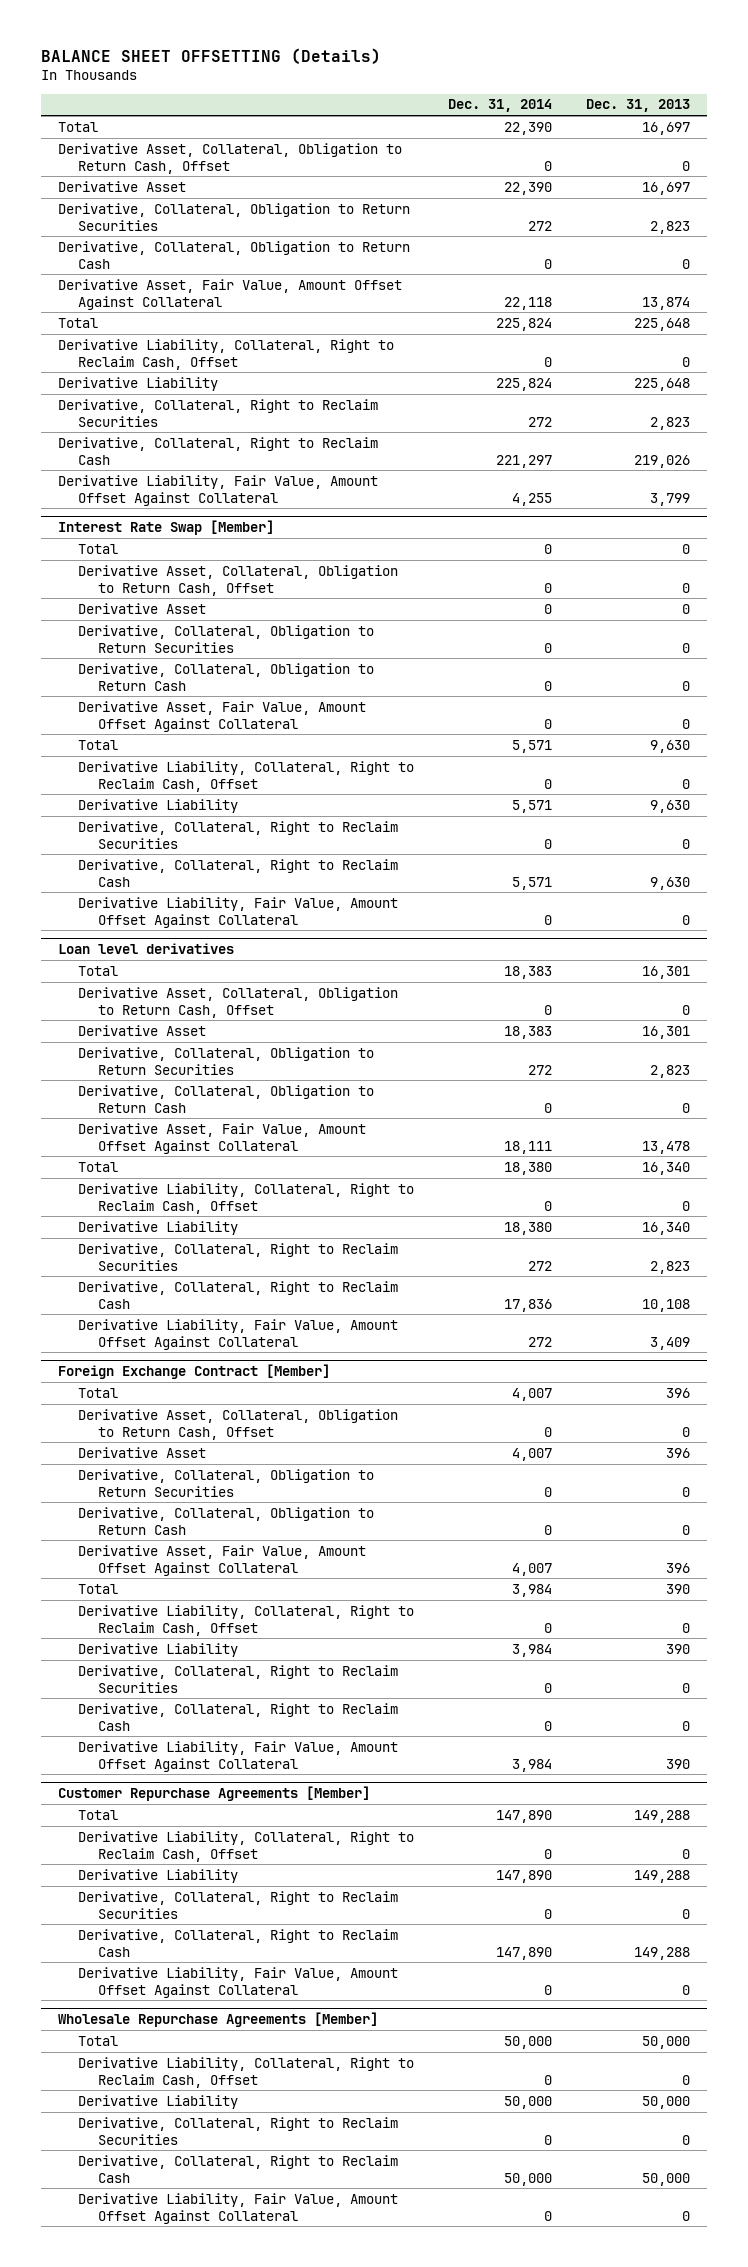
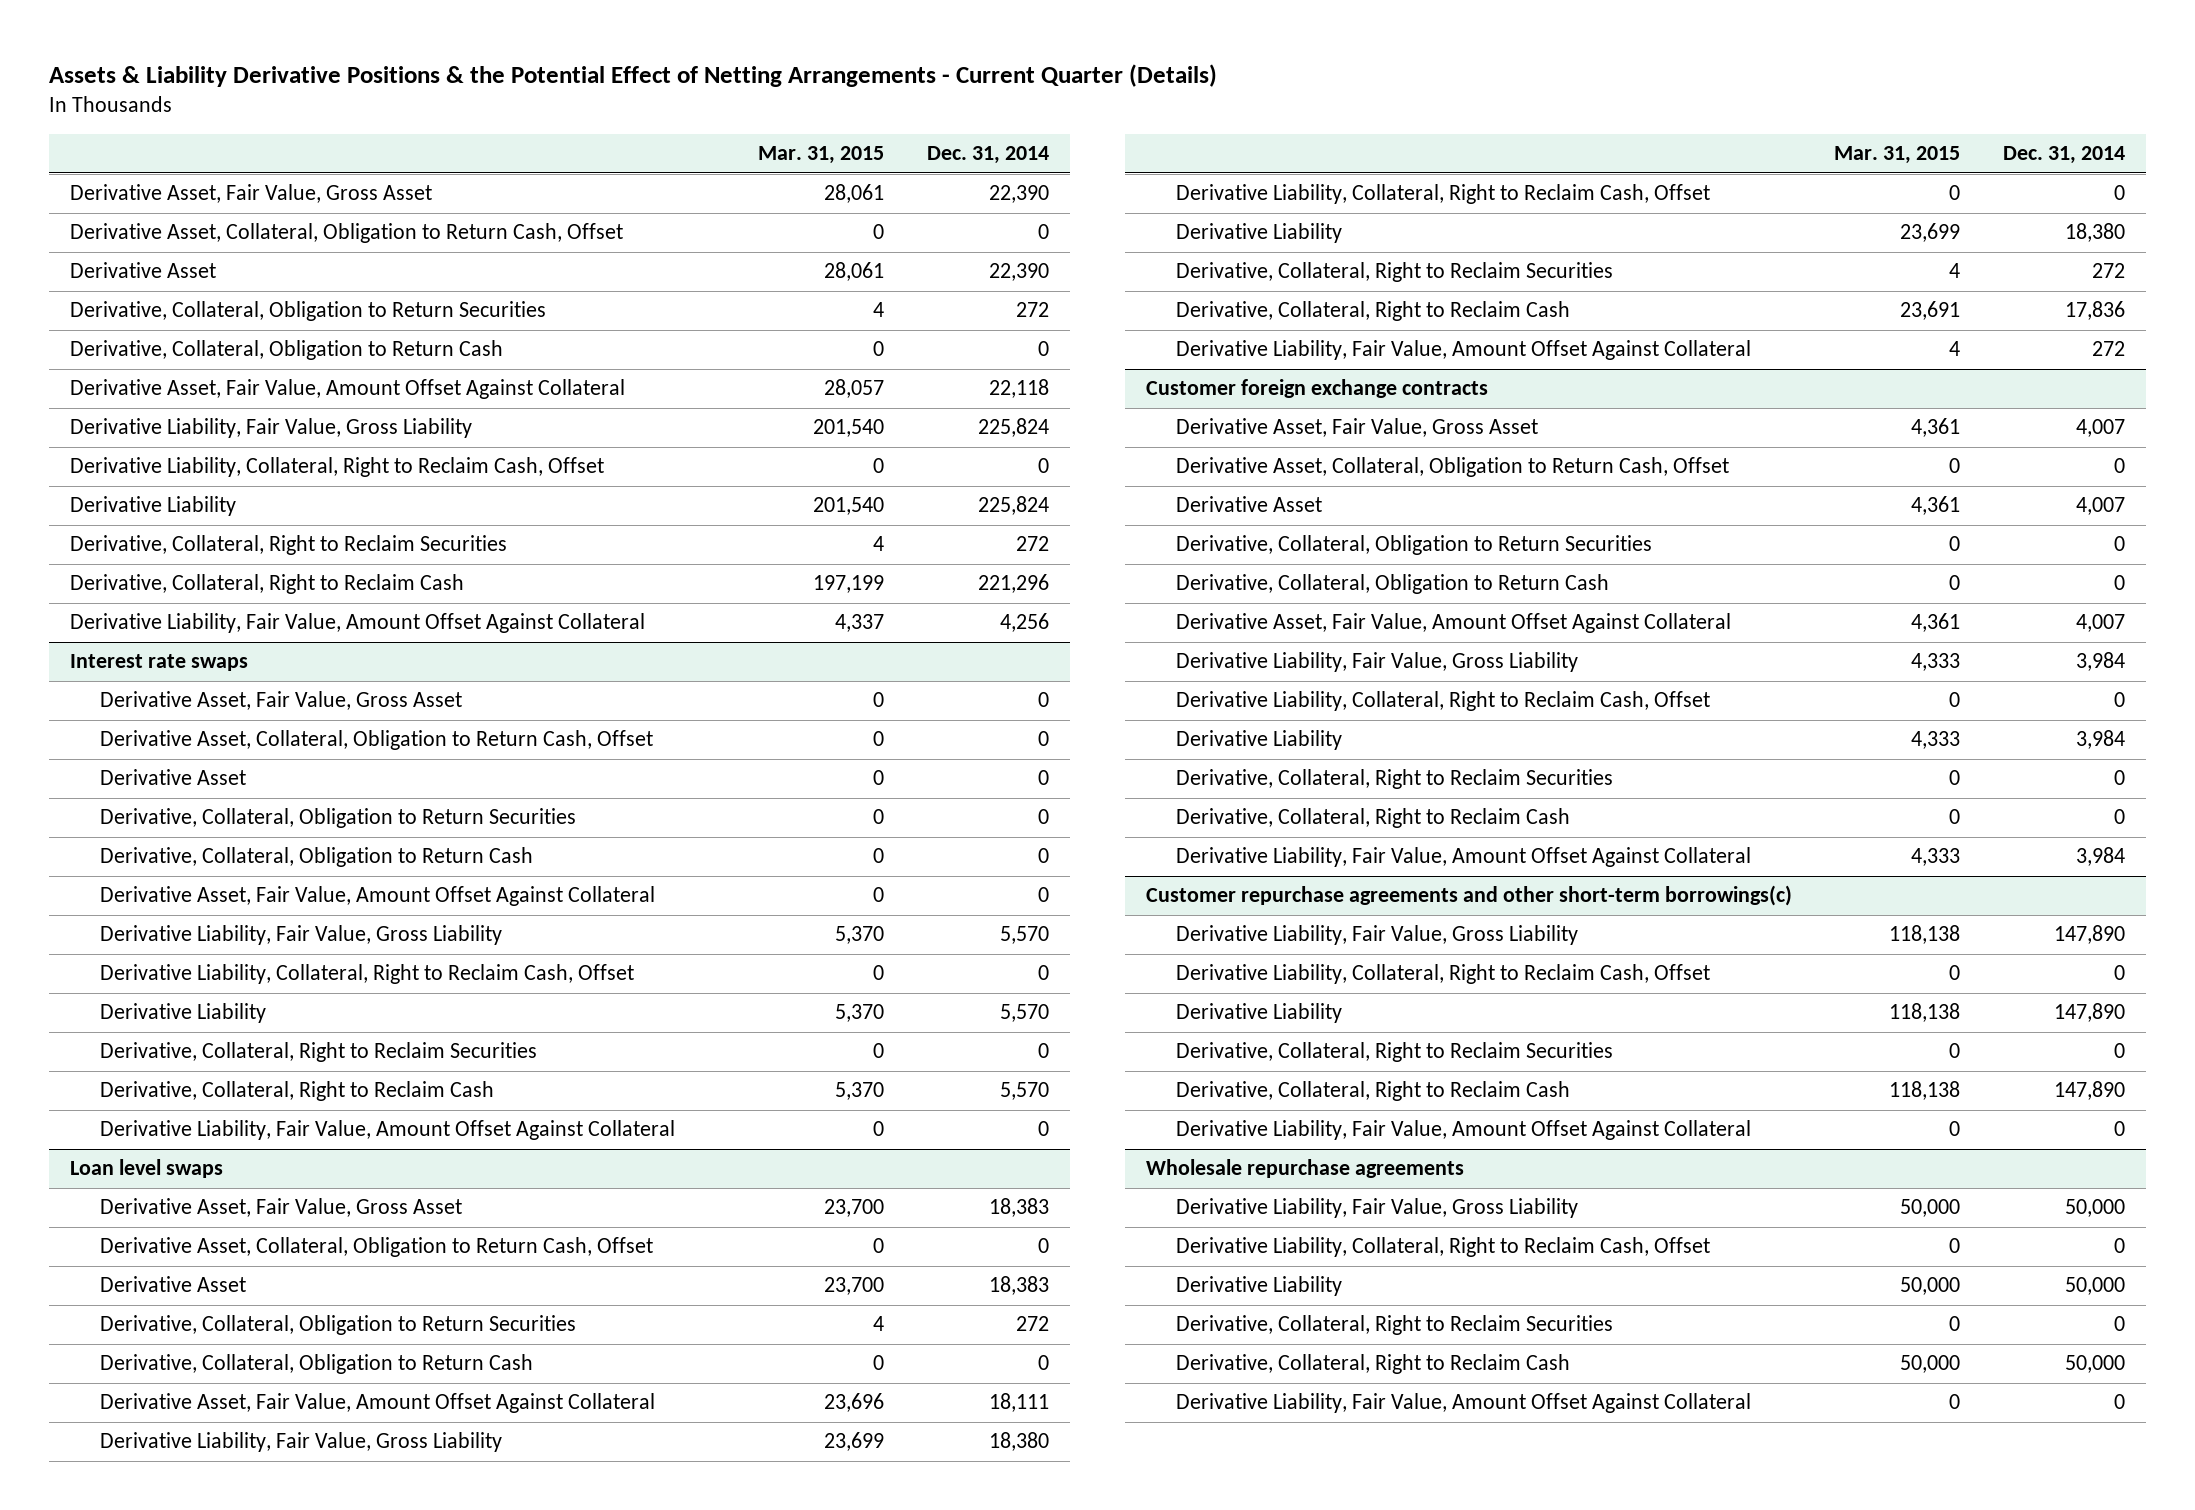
- BALANCE SHEET OFFSETTING (Details)
+ Assets & Liability Derivative Positions & the Potential Effect of Netting Arrangements - Current Quarter (Details)
- | Dec. 31, 2014 | Dec. 31, 2013
+ | Mar. 31, 2015 | Dec. 31, 2014
- Total | 22,390 | 16,697
+ Derivative Asset, Fair Value, Gross Asset | 28,061 | 22,390
- Total | 225,824 | 225,648
+ Derivative Liability, Fair Value, Gross Liability | 201,540 | 225,824
- Derivative, Collateral, Right to Reclaim Cash | 221,297 | 219,026
- Derivative Liability, Fair Value, Amount Offset Against Collateral | 4,255 | 3,799
- Interest Rate Swap [Member]
- Total | 0 | 0
+ Derivative, Collateral, Right to Reclaim Cash | 197,199 | 221,296
+ Derivative Liability, Fair Value, Amount Offset Against Collateral | 4,337 | 4,256
+ Interest rate swaps
+ Derivative Asset, Fair Value, Gross Asset | 0 | 0
- Total | 5,571 | 9,630
+ Derivative Liability, Fair Value, Gross Liability | 5,370 | 5,570
- Derivative Liability | 5,571 | 9,630
+ Derivative Liability | 5,370 | 5,570
- Derivative, Collateral, Right to Reclaim Cash | 5,571 | 9,630
+ Derivative, Collateral, Right to Reclaim Cash | 5,370 | 5,570
- Loan level derivatives
- Total | 18,383 | 16,301
+ Loan level swaps
+ Derivative Asset, Fair Value, Gross Asset | 23,700 | 18,383
- Total | 18,380 | 16,340
+ Derivative Liability, Fair Value, Gross Liability | 23,699 | 18,380
- Foreign Exchange Contract [Member]
- Total | 4,007 | 396
+ Customer foreign exchange contracts
+ Derivative Asset, Fair Value, Gross Asset | 4,361 | 4,007
- Total | 3,984 | 390
+ Derivative Liability, Fair Value, Gross Liability | 4,333 | 3,984
- Customer Repurchase Agreements [Member]
- Total | 147,890 | 149,288
+ Customer repurchase agreements and other short-term borrowings(c)
+ Derivative Liability, Fair Value, Gross Liability | 118,138 | 147,890
- Wholesale Repurchase Agreements [Member]
- Total | 50,000 | 50,000
+ Wholesale repurchase agreements
+ Derivative Liability, Fair Value, Gross Liability | 50,000 | 50,000

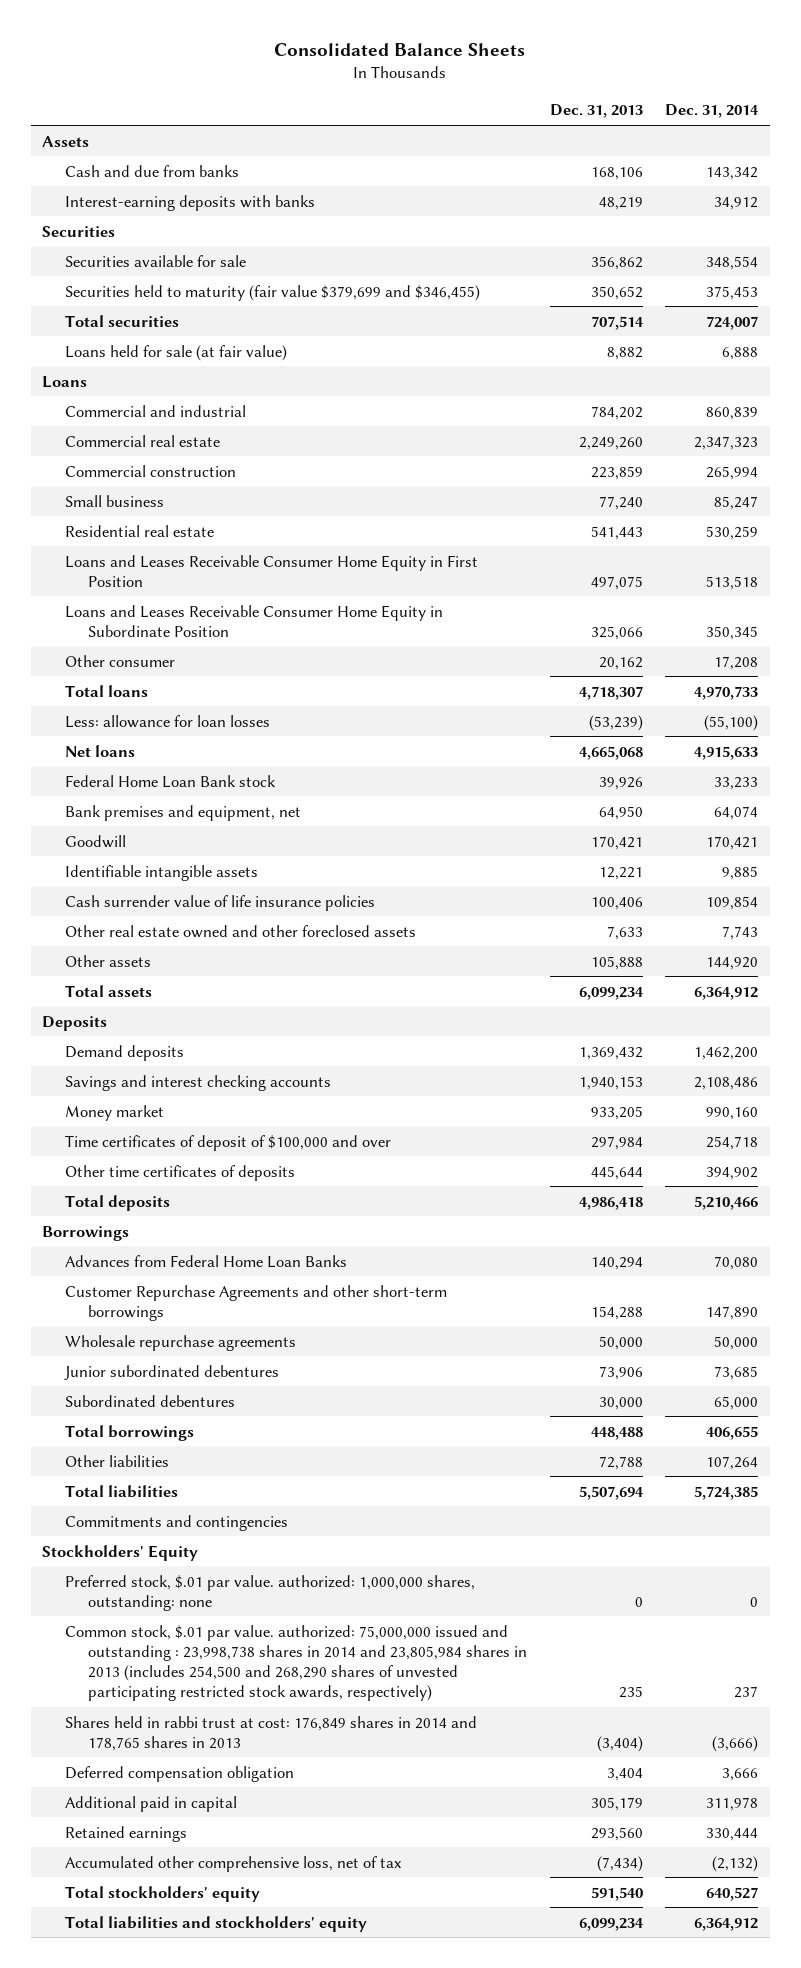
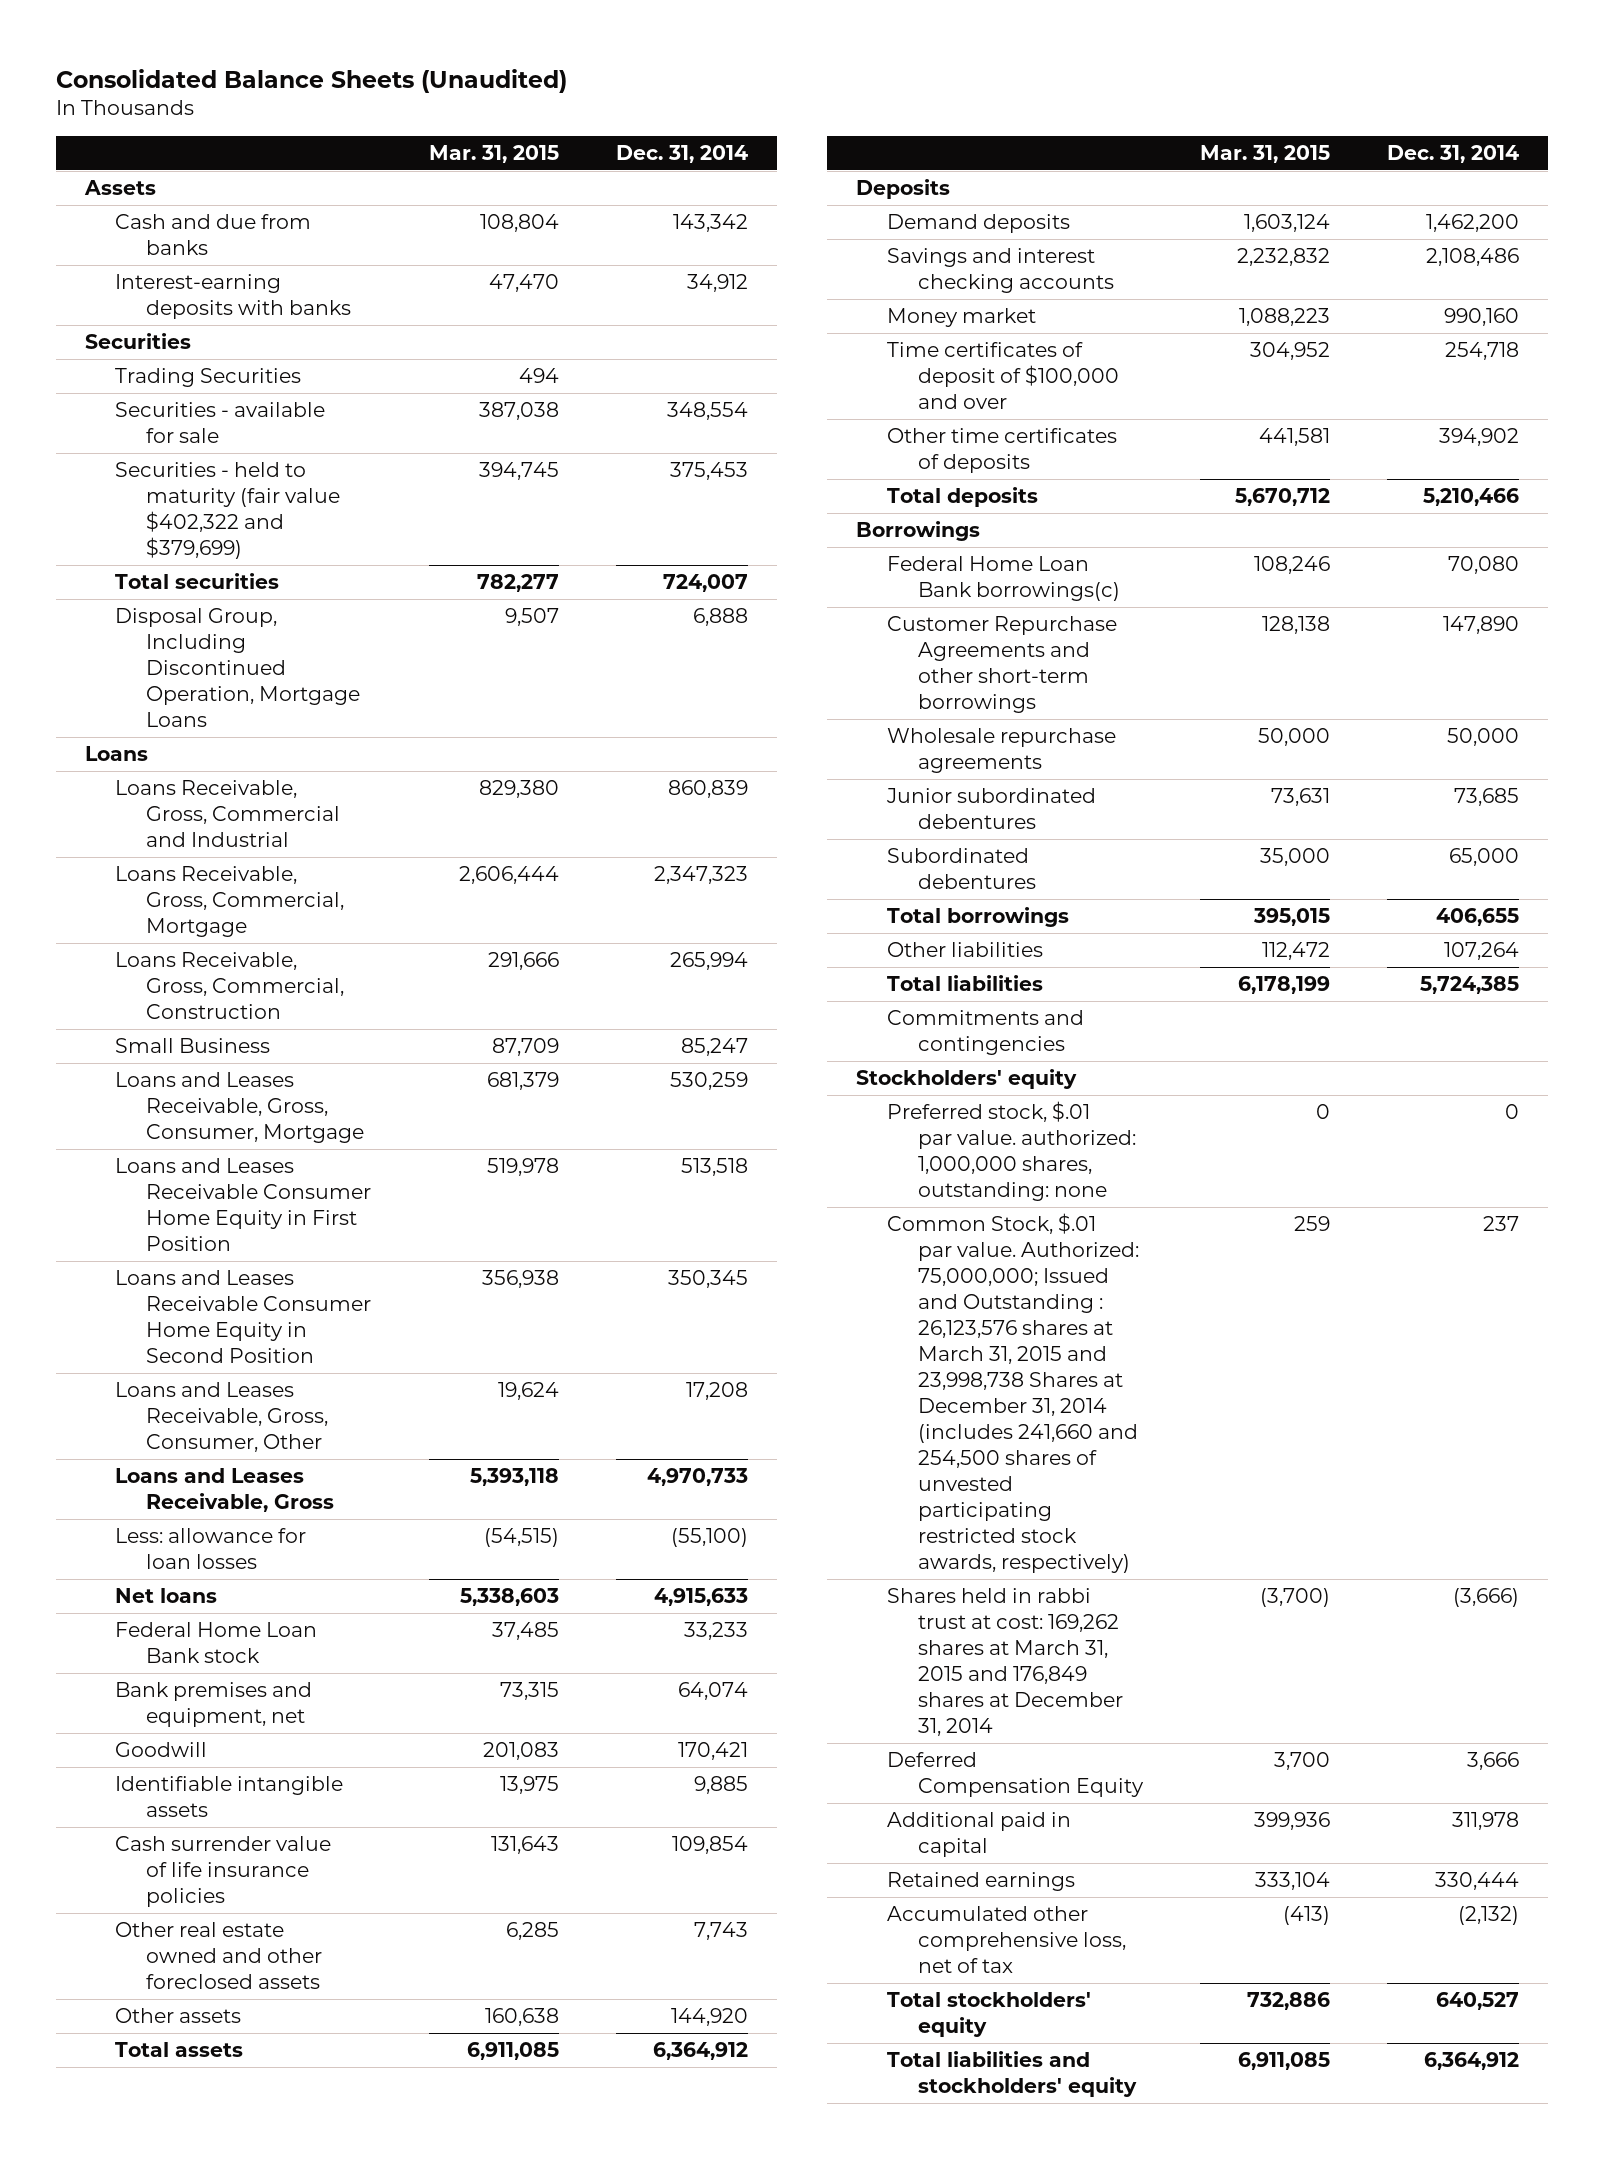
- Consolidated Balance Sheets
+ Consolidated Balance Sheets (Unaudited)
- | Dec. 31, 2013 | Dec. 31, 2014
+ | Mar. 31, 2015 | Dec. 31, 2014
- Securities available for sale | 356,862 | 348,554
- Securities held to maturity (fair value $379,699 and $346,455) | 350,652 | 375,453
+ Trading Securities | 494 |
+ Securities - available for sale | 387,038 | 348,554
+ Securities - held to maturity (fair value $402,322 and $379,699) | 394,745 | 375,453
- Loans held for sale (at fair value) | 8,882 | 6,888
+ Disposal Group, Including Discontinued Operation, Mortgage Loans | 9,507 | 6,888
- Commercial and industrial | 784,202 | 860,839
- Commercial real estate | 2,249,260 | 2,347,323
- Commercial construction | 223,859 | 265,994
- Small business | 77,240 | 85,247
- Residential real estate | 541,443 | 530,259
+ Loans Receivable, Gross, Commercial and Industrial | 829,380 | 860,839
+ Loans Receivable, Gross, Commercial, Mortgage | 2,606,444 | 2,347,323
+ Loans Receivable, Gross, Commercial, Construction | 291,666 | 265,994
+ Small Business | 87,709 | 85,247
+ Loans and Leases Receivable, Gross, Consumer, Mortgage | 681,379 | 530,259
- Loans and Leases Receivable Consumer Home Equity in Subordinate Position | 325,066 | 350,345
- Other consumer | 20,162 | 17,208
- Total loans | 4,718,307 | 4,970,733
+ Loans and Leases Receivable Consumer Home Equity in Second Position | 356,938 | 350,345
+ Loans and Leases Receivable, Gross, Consumer, Other | 19,624 | 17,208
+ Loans and Leases Receivable, Gross | 5,393,118 | 4,970,733
- Advances from Federal Home Loan Banks | 140,294 | 70,080
+ Federal Home Loan Bank borrowings(c) | 108,246 | 70,080
- Stockholders' Equity
+ Stockholders' equity
- Common stock, $.01 par value. authorized: 75,000,000 issued and outstanding : 23,998,738 shares in 2014 and 23,805,984 shares in 2013 (includes 254,500 and 268,290 shares of unvested participating restricted stock awards, respectively) | 235 | 237
- Shares held in rabbi trust at cost: 176,849 shares in 2014 and 178,765 shares in 2013 | (3,404) | (3,666)
- Deferred compensation obligation | 3,404 | 3,666
+ Common Stock, $.01 par value. Authorized: 75,000,000; Issued and Outstanding : 26,123,576 shares at March 31, 2015 and 23,998,738 Shares at December 31, 2014 (includes 241,660 and 254,500 shares of unvested participating restricted stock awards, respectively) | 259 | 237
+ Shares held in rabbi trust at cost: 169,262 shares at March 31, 2015 and 176,849 shares at December 31, 2014 | (3,700) | (3,666)
+ Deferred Compensation Equity | 3,700 | 3,666

